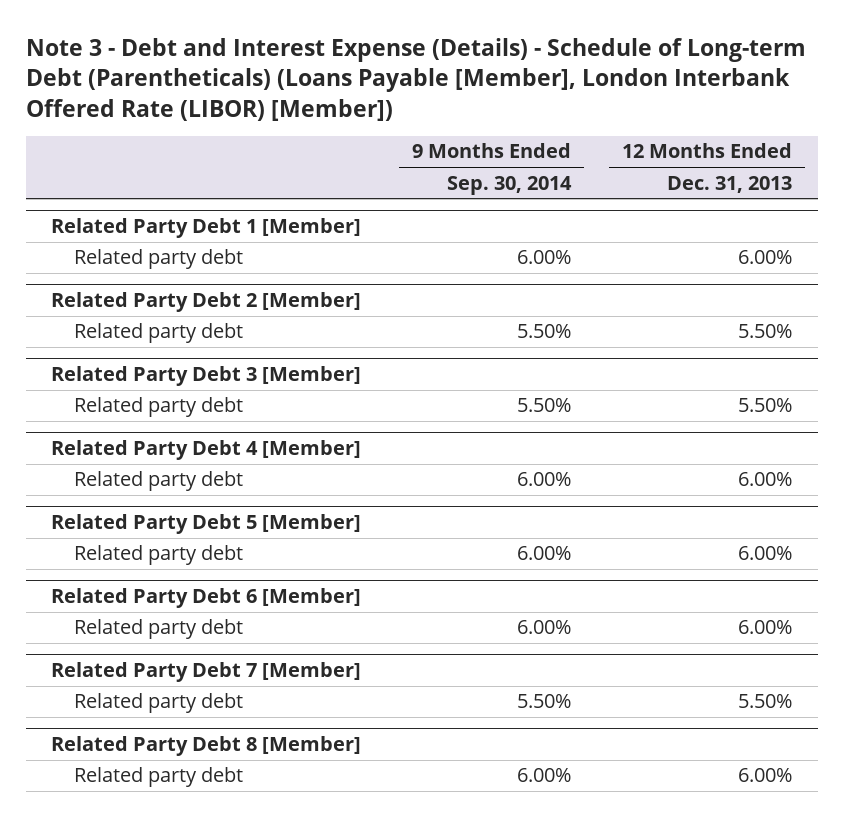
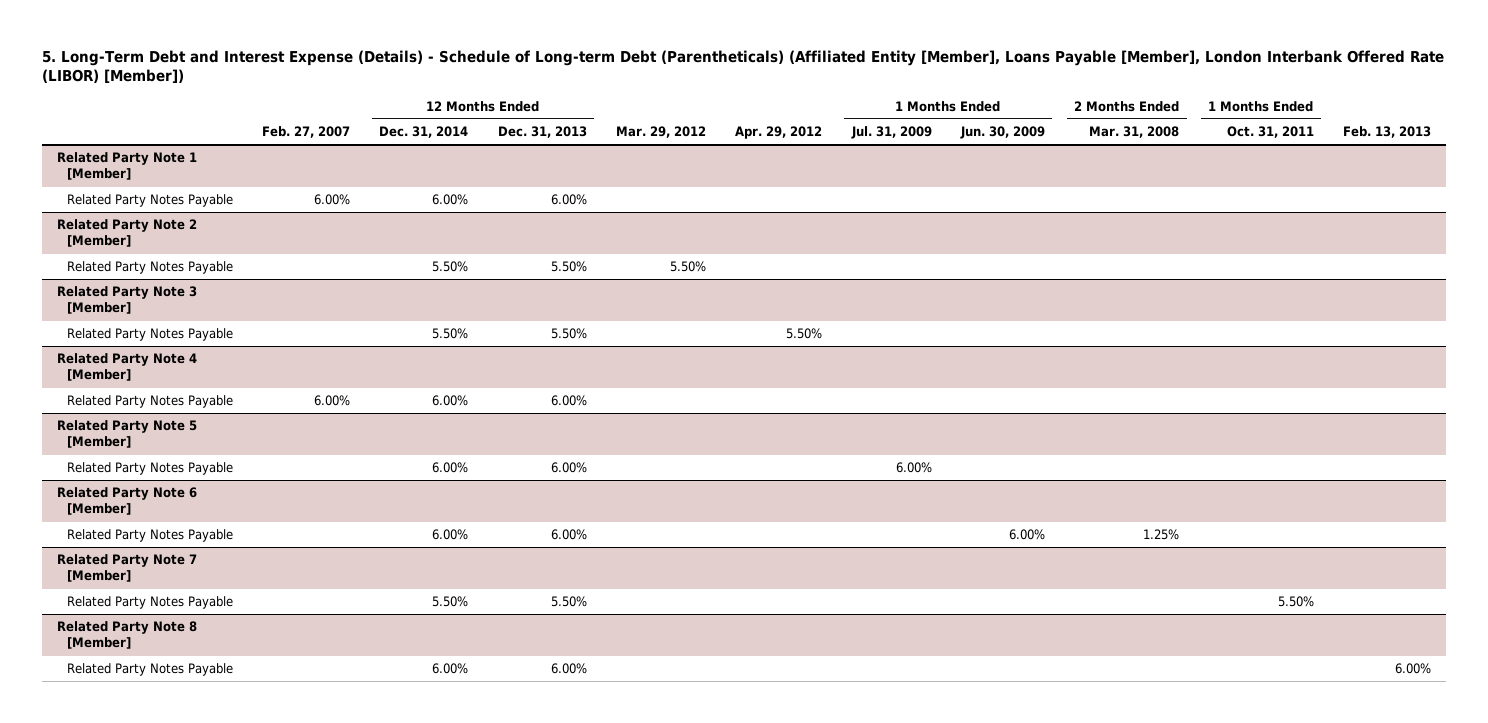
- Note 3 - Debt and Interest Expense (Details) - Schedule of Long-term Debt (Parentheticals) (Loans Payable [Member], London Interbank Offered Rate (LIBOR) [Member])
+ 5. Long-Term Debt and Interest Expense (Details) - Schedule of Long-term Debt (Parentheticals) (Affiliated Entity [Member], Loans Payable [Member], London Interbank Offered Rate (LIBOR) [Member])
- | 9 Months Ended Sep. 30, 2014 | 12 Months Ended Dec. 31, 2013
+ | Feb. 27, 2007 | 12 Months Ended Dec. 31, 2014 | 12 Months Ended Dec. 31, 2013 | Mar. 29, 2012 | Apr. 29, 2012 | 1 Months Ended Jul. 31, 2009 | 1 Months Ended Jun. 30, 2009 | 2 Months Ended Mar. 31, 2008 | 1 Months Ended Oct. 31, 2011 | Feb. 13, 2013
- Related Party Debt 1 [Member]
- Related party debt | 6.00% | 6.00%
- Related Party Debt 2 [Member]
- Related party debt | 5.50% | 5.50%
- Related Party Debt 3 [Member]
- Related party debt | 5.50% | 5.50%
- Related Party Debt 4 [Member]
- Related party debt | 6.00% | 6.00%
- Related Party Debt 5 [Member]
- Related party debt | 6.00% | 6.00%
- Related Party Debt 6 [Member]
- Related party debt | 6.00% | 6.00%
- Related Party Debt 7 [Member]
- Related party debt | 5.50% | 5.50%
- Related Party Debt 8 [Member]
- Related party debt | 6.00% | 6.00%
+ Related Party Note 1 [Member]
+ Related Party Notes Payable | 6.00% | 6.00% | 6.00% | | | | | | |
+ Related Party Note 2 [Member]
+ Related Party Notes Payable | | 5.50% | 5.50% | 5.50% | | | | | |
+ Related Party Note 3 [Member]
+ Related Party Notes Payable | | 5.50% | 5.50% | | 5.50% | | | | |
+ Related Party Note 4 [Member]
+ Related Party Notes Payable | 6.00% | 6.00% | 6.00% | | | | | | |
+ Related Party Note 5 [Member]
+ Related Party Notes Payable | | 6.00% | 6.00% | | | 6.00% | | | |
+ Related Party Note 6 [Member]
+ Related Party Notes Payable | | 6.00% | 6.00% | | | | 6.00% | 1.25% | |
+ Related Party Note 7 [Member]
+ Related Party Notes Payable | | 5.50% | 5.50% | | | | | | 5.50% |
+ Related Party Note 8 [Member]
+ Related Party Notes Payable | | 6.00% | 6.00% | | | | | | | 6.00%

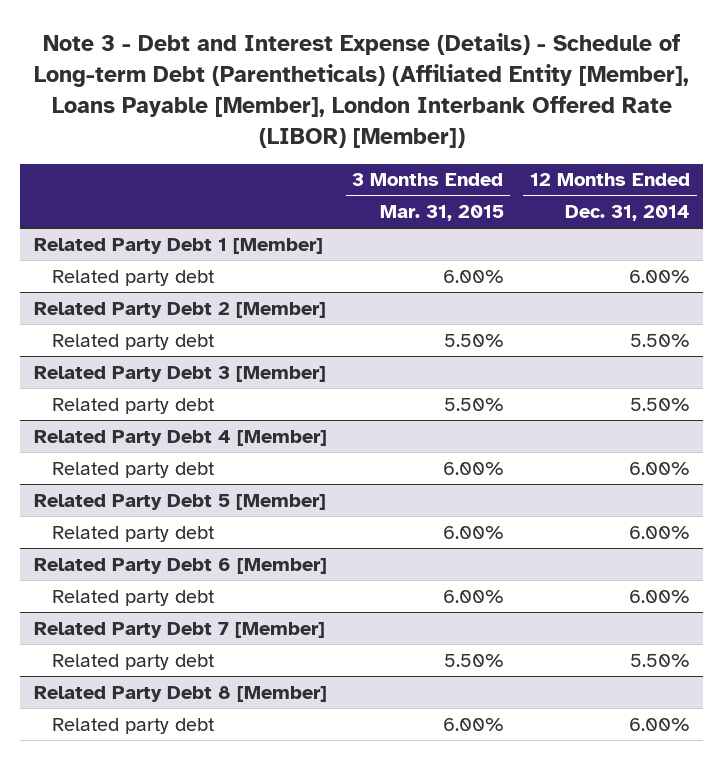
- 5. Long-Term Debt and Interest Expense (Details) - Schedule of Long-term Debt (Parentheticals) (Affiliated Entity [Member], Loans Payable [Member], London Interbank Offered Rate (LIBOR) [Member])
+ Note 3 - Debt and Interest Expense (Details) - Schedule of Long-term Debt (Parentheticals) (Affiliated Entity [Member], Loans Payable [Member], London Interbank Offered Rate (LIBOR) [Member])
- | Feb. 27, 2007 | 12 Months Ended Dec. 31, 2014 | 12 Months Ended Dec. 31, 2013 | Mar. 29, 2012 | Apr. 29, 2012 | 1 Months Ended Jul. 31, 2009 | 1 Months Ended Jun. 30, 2009 | 2 Months Ended Mar. 31, 2008 | 1 Months Ended Oct. 31, 2011 | Feb. 13, 2013
+ | 3 Months Ended Mar. 31, 2015 | 12 Months Ended Dec. 31, 2014
- Related Party Note 1 [Member]
- Related Party Notes Payable | 6.00% | 6.00% | 6.00% | | | | | | |
- Related Party Note 2 [Member]
- Related Party Notes Payable | | 5.50% | 5.50% | 5.50% | | | | | |
- Related Party Note 3 [Member]
- Related Party Notes Payable | | 5.50% | 5.50% | | 5.50% | | | | |
- Related Party Note 4 [Member]
- Related Party Notes Payable | 6.00% | 6.00% | 6.00% | | | | | | |
- Related Party Note 5 [Member]
- Related Party Notes Payable | | 6.00% | 6.00% | | | 6.00% | | | |
- Related Party Note 6 [Member]
- Related Party Notes Payable | | 6.00% | 6.00% | | | | 6.00% | 1.25% | |
- Related Party Note 7 [Member]
- Related Party Notes Payable | | 5.50% | 5.50% | | | | | | 5.50% |
- Related Party Note 8 [Member]
- Related Party Notes Payable | | 6.00% | 6.00% | | | | | | | 6.00%
+ Related Party Debt 1 [Member]
+ Related party debt | 6.00% | 6.00%
+ Related Party Debt 2 [Member]
+ Related party debt | 5.50% | 5.50%
+ Related Party Debt 3 [Member]
+ Related party debt | 5.50% | 5.50%
+ Related Party Debt 4 [Member]
+ Related party debt | 6.00% | 6.00%
+ Related Party Debt 5 [Member]
+ Related party debt | 6.00% | 6.00%
+ Related Party Debt 6 [Member]
+ Related party debt | 6.00% | 6.00%
+ Related Party Debt 7 [Member]
+ Related party debt | 5.50% | 5.50%
+ Related Party Debt 8 [Member]
+ Related party debt | 6.00% | 6.00%

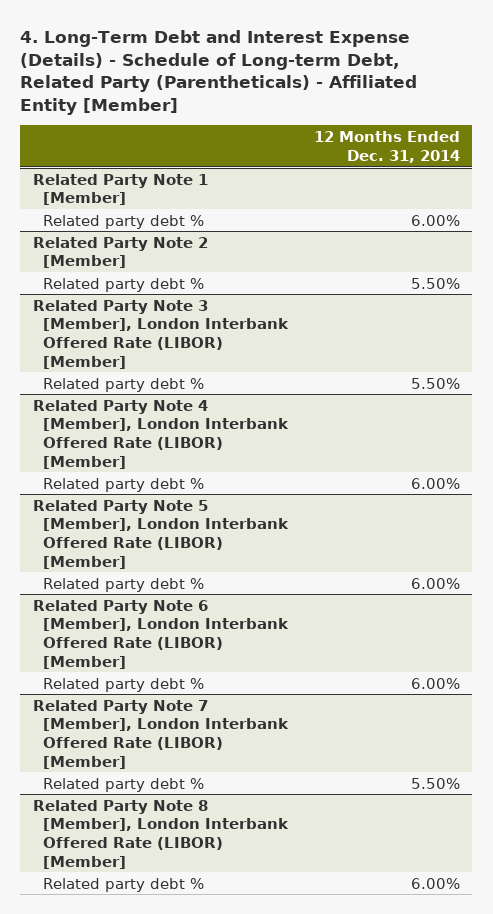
- Note 3 - Debt and Interest Expense (Details) - Schedule of Long-term Debt (Parentheticals) (Affiliated Entity [Member], Loans Payable [Member], London Interbank Offered Rate (LIBOR) [Member])
+ 4. Long-Term Debt and Interest Expense (Details) - Schedule of Long-term Debt, Related Party (Parentheticals) - Affiliated Entity [Member]
- | 3 Months Ended Mar. 31, 2015 | 12 Months Ended Dec. 31, 2014
+ | 12 Months Ended Dec. 31, 2014
- Related Party Debt 1 [Member]
- Related party debt | 6.00% | 6.00%
- Related Party Debt 2 [Member]
- Related party debt | 5.50% | 5.50%
- Related Party Debt 3 [Member]
- Related party debt | 5.50% | 5.50%
- Related Party Debt 4 [Member]
- Related party debt | 6.00% | 6.00%
- Related Party Debt 5 [Member]
- Related party debt | 6.00% | 6.00%
- Related Party Debt 6 [Member]
- Related party debt | 6.00% | 6.00%
- Related Party Debt 7 [Member]
- Related party debt | 5.50% | 5.50%
- Related Party Debt 8 [Member]
- Related party debt | 6.00% | 6.00%
+ Related Party Note 1 [Member]
+ Related party debt % | 6.00%
+ Related Party Note 2 [Member]
+ Related party debt % | 5.50%
+ Related Party Note 3 [Member], London Interbank Offered Rate (LIBOR) [Member]
+ Related party debt % | 5.50%
+ Related Party Note 4 [Member], London Interbank Offered Rate (LIBOR) [Member]
+ Related party debt % | 6.00%
+ Related Party Note 5 [Member], London Interbank Offered Rate (LIBOR) [Member]
+ Related party debt % | 6.00%
+ Related Party Note 6 [Member], London Interbank Offered Rate (LIBOR) [Member]
+ Related party debt % | 6.00%
+ Related Party Note 7 [Member], London Interbank Offered Rate (LIBOR) [Member]
+ Related party debt % | 5.50%
+ Related Party Note 8 [Member], London Interbank Offered Rate (LIBOR) [Member]
+ Related party debt % | 6.00%

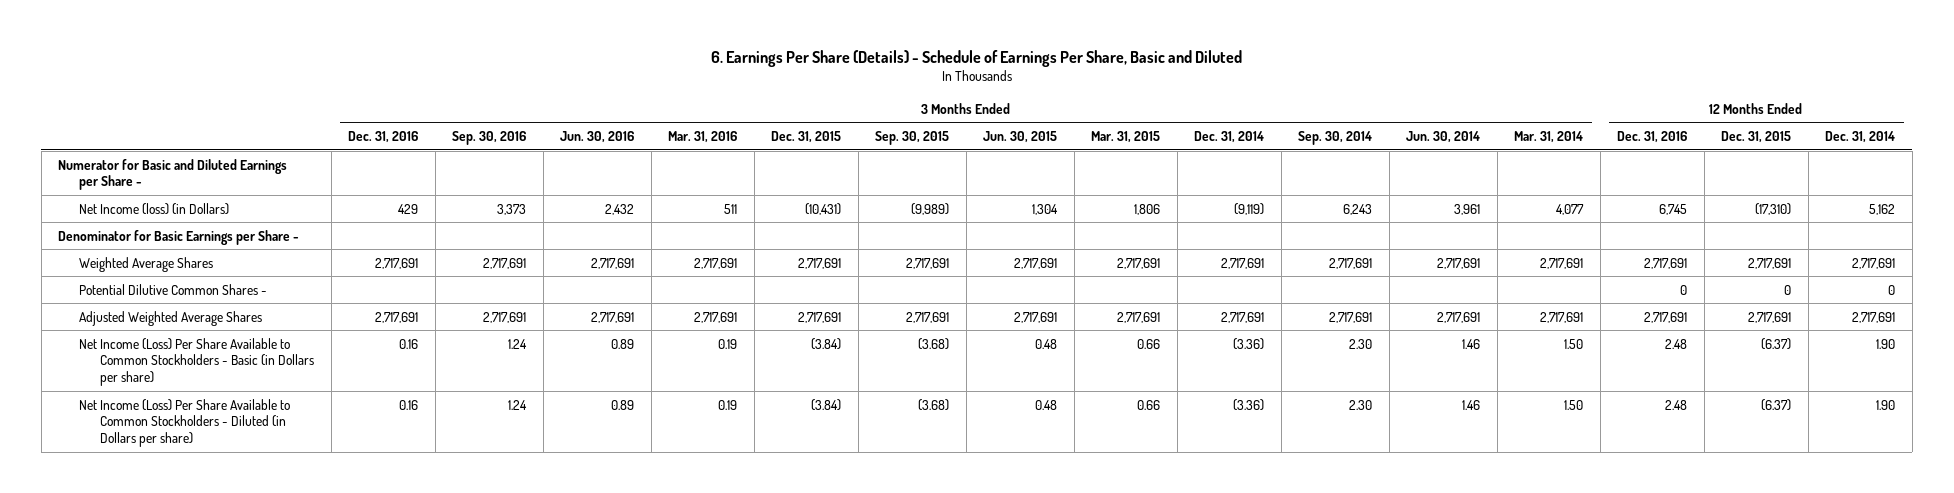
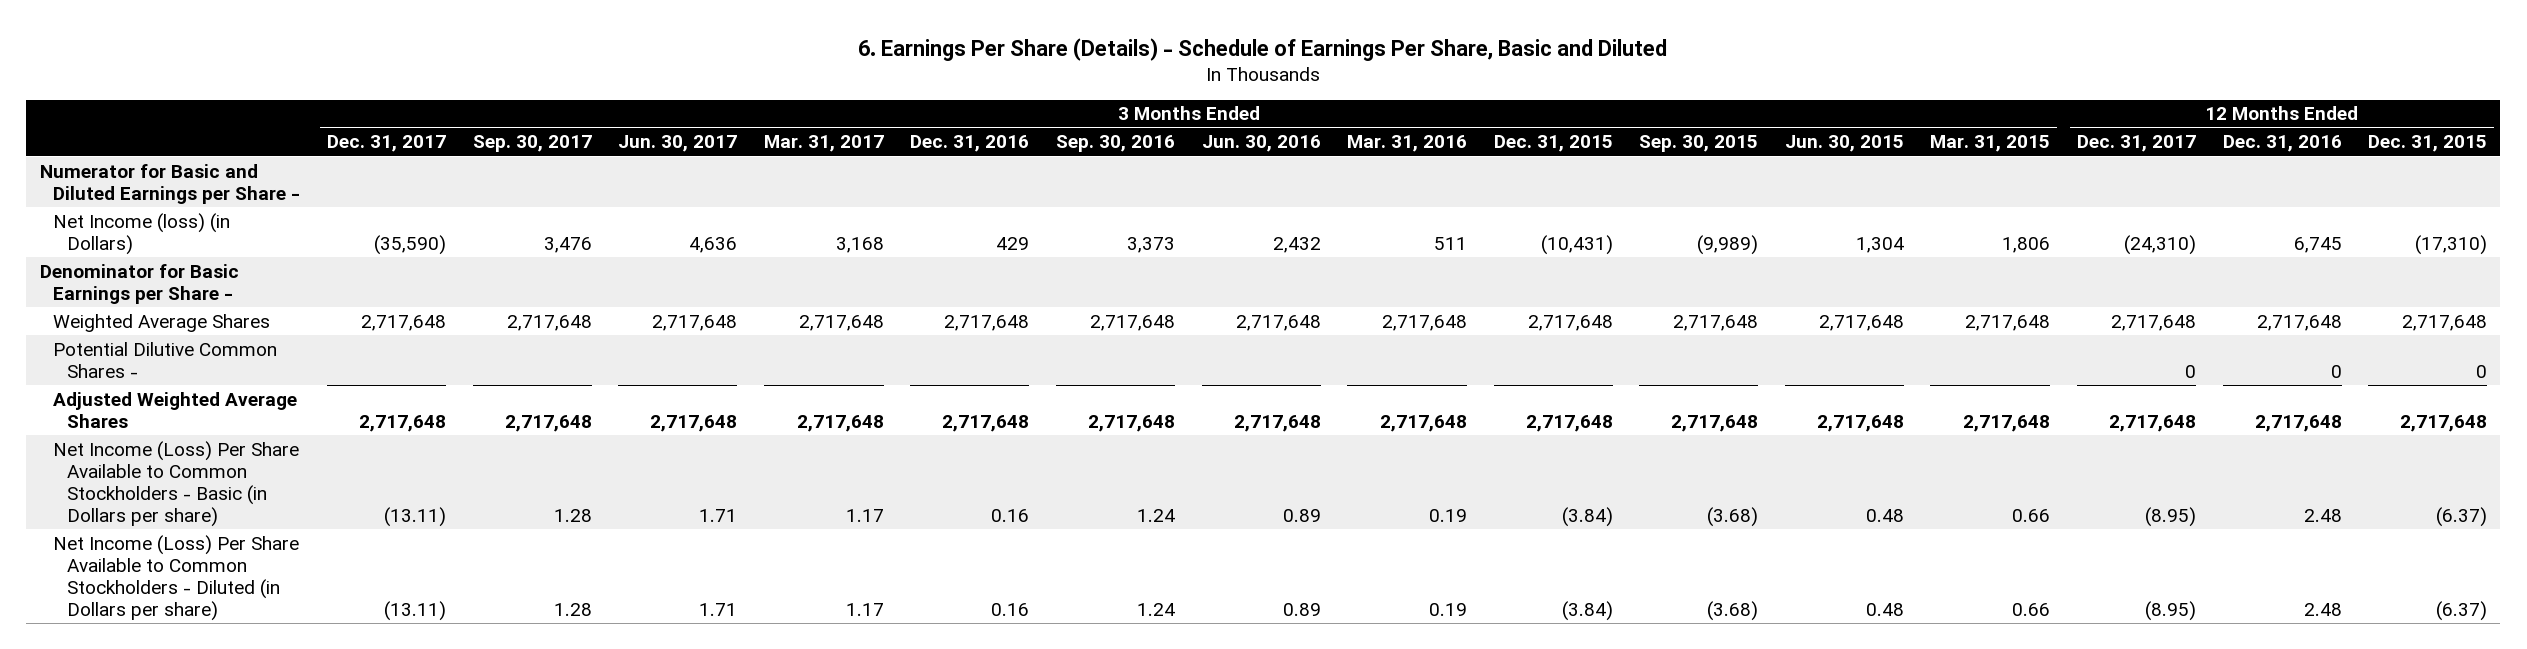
- | 3 Months Ended Dec. 31, 2016 | 3 Months Ended Sep. 30, 2016 | 3 Months Ended Jun. 30, 2016 | 3 Months Ended Mar. 31, 2016 | 3 Months Ended Dec. 31, 2015 | 3 Months Ended Sep. 30, 2015 | 3 Months Ended Jun. 30, 2015 | 3 Months Ended Mar. 31, 2015 | 3 Months Ended Dec. 31, 2014 | 3 Months Ended Sep. 30, 2014 | 3 Months Ended Jun. 30, 2014 | 3 Months Ended Mar. 31, 2014 | 12 Months Ended Dec. 31, 2016 | 12 Months Ended Dec. 31, 2015 | 12 Months Ended Dec. 31, 2014
+ | 3 Months Ended Dec. 31, 2017 | 3 Months Ended Sep. 30, 2017 | 3 Months Ended Jun. 30, 2017 | 3 Months Ended Mar. 31, 2017 | 3 Months Ended Dec. 31, 2016 | 3 Months Ended Sep. 30, 2016 | 3 Months Ended Jun. 30, 2016 | 3 Months Ended Mar. 31, 2016 | 3 Months Ended Dec. 31, 2015 | 3 Months Ended Sep. 30, 2015 | 3 Months Ended Jun. 30, 2015 | 3 Months Ended Mar. 31, 2015 | 12 Months Ended Dec. 31, 2017 | 12 Months Ended Dec. 31, 2016 | 12 Months Ended Dec. 31, 2015
- Weighted Average Shares | 2,717,691 | 2,717,691 | 2,717,691 | 2,717,691 | 2,717,691 | 2,717,691 | 2,717,691 | 2,717,691 | 2,717,691 | 2,717,691 | 2,717,691 | 2,717,691 | 2,717,691 | 2,717,691 | 2,717,691
+ Weighted Average Shares | 2,717,648 | 2,717,648 | 2,717,648 | 2,717,648 | 2,717,648 | 2,717,648 | 2,717,648 | 2,717,648 | 2,717,648 | 2,717,648 | 2,717,648 | 2,717,648 | 2,717,648 | 2,717,648 | 2,717,648
- Adjusted Weighted Average Shares | 2,717,691 | 2,717,691 | 2,717,691 | 2,717,691 | 2,717,691 | 2,717,691 | 2,717,691 | 2,717,691 | 2,717,691 | 2,717,691 | 2,717,691 | 2,717,691 | 2,717,691 | 2,717,691 | 2,717,691
+ Adjusted Weighted Average Shares | 2,717,648 | 2,717,648 | 2,717,648 | 2,717,648 | 2,717,648 | 2,717,648 | 2,717,648 | 2,717,648 | 2,717,648 | 2,717,648 | 2,717,648 | 2,717,648 | 2,717,648 | 2,717,648 | 2,717,648

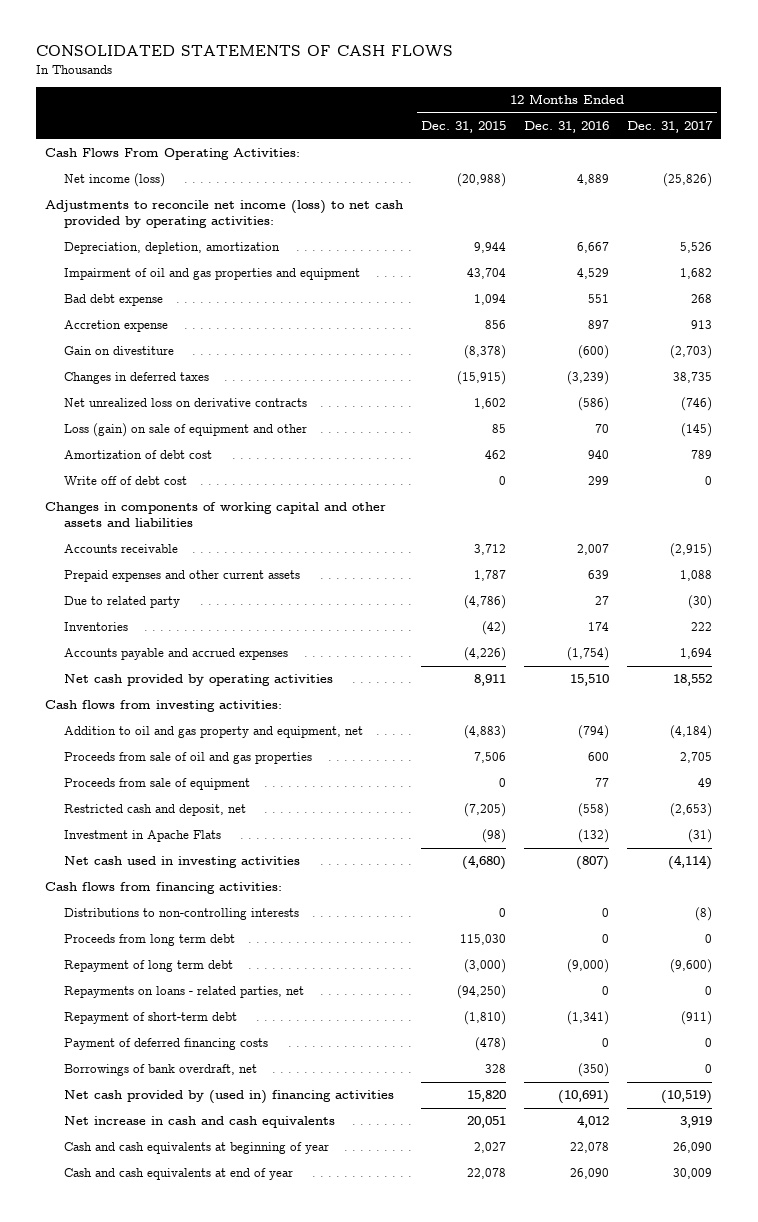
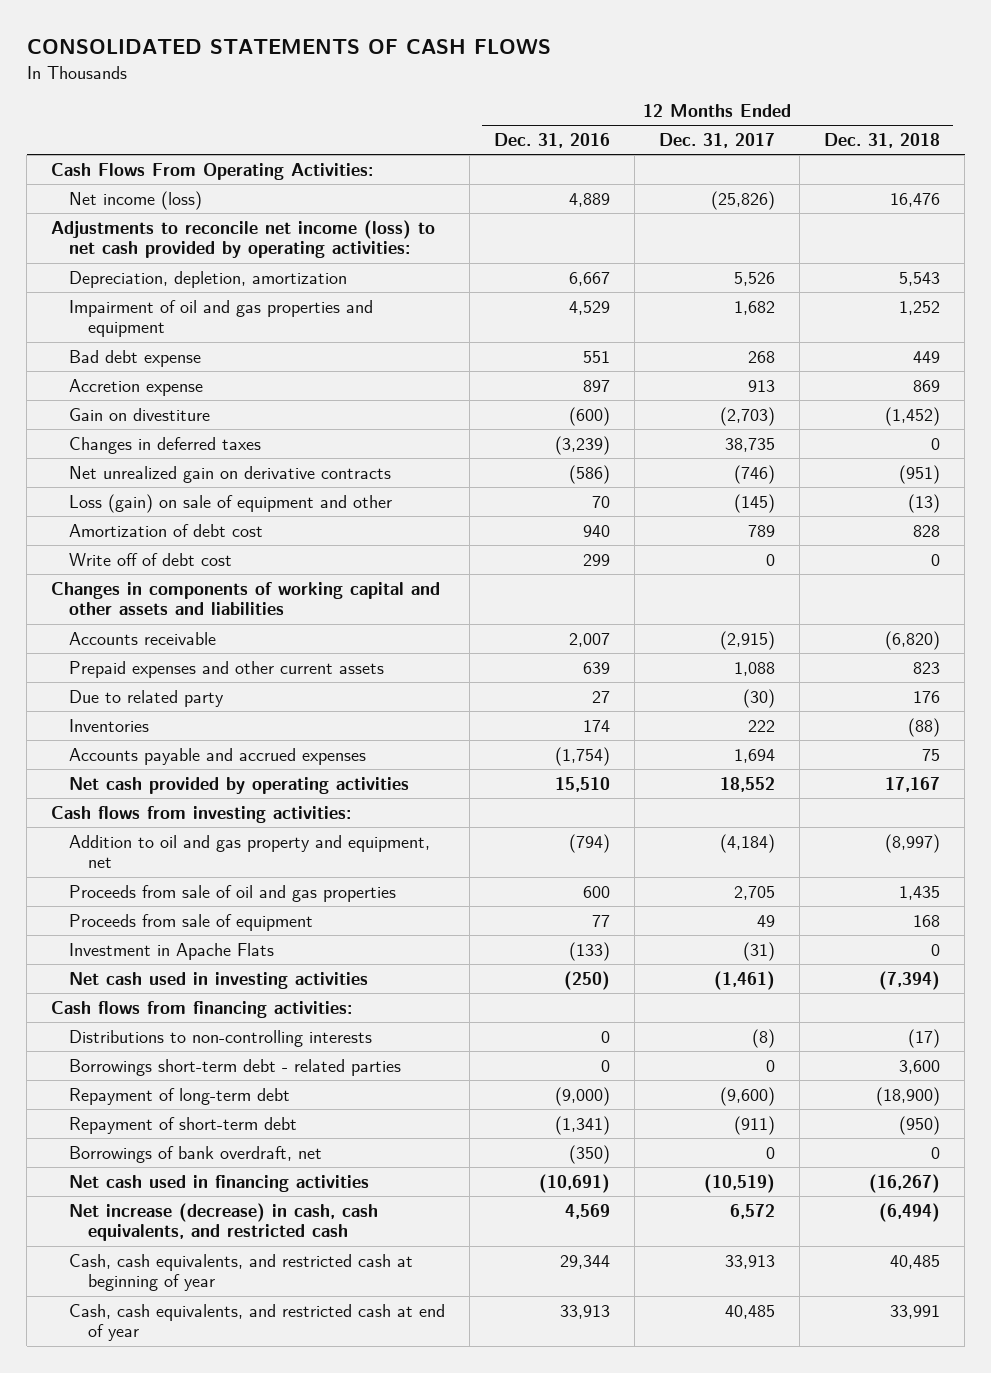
- | 12 Months Ended Dec. 31, 2015 | 12 Months Ended Dec. 31, 2016 | 12 Months Ended Dec. 31, 2017
+ | 12 Months Ended Dec. 31, 2016 | 12 Months Ended Dec. 31, 2017 | 12 Months Ended Dec. 31, 2018
- Net unrealized loss on derivative contracts | 1,602 | (586) | (746)
+ Net unrealized gain on derivative contracts | (586) | (746) | (951)
- Restricted cash and deposit, net | (7,205) | (558) | (2,653)
- Investment in Apache Flats | (98) | (132) | (31)
- Net cash used in investing activities | (4,680) | (807) | (4,114)
+ Investment in Apache Flats | (133) | (31) | 0
+ Net cash used in investing activities | (250) | (1,461) | (7,394)
- Proceeds from long term debt | 115,030 | 0 | 0
- Repayment of long term debt | (3,000) | (9,000) | (9,600)
- Repayments on loans - related parties, net | (94,250) | 0 | 0
+ Borrowings short-term debt - related parties | 0 | 0 | 3,600
+ Repayment of long-term debt | (9,000) | (9,600) | (18,900)
- Payment of deferred financing costs | (478) | 0 | 0
- Net cash provided by (used in) financing activities | 15,820 | (10,691) | (10,519)
- Net increase in cash and cash equivalents | 20,051 | 4,012 | 3,919
- Cash and cash equivalents at beginning of year | 2,027 | 22,078 | 26,090
- Cash and cash equivalents at end of year | 22,078 | 26,090 | 30,009
+ Net cash used in financing activities | (10,691) | (10,519) | (16,267)
+ Net increase (decrease) in cash, cash equivalents, and restricted cash | 4,569 | 6,572 | (6,494)
+ Cash, cash equivalents, and restricted cash at beginning of year | 29,344 | 33,913 | 40,485
+ Cash, cash equivalents, and restricted cash at end of year | 33,913 | 40,485 | 33,991

